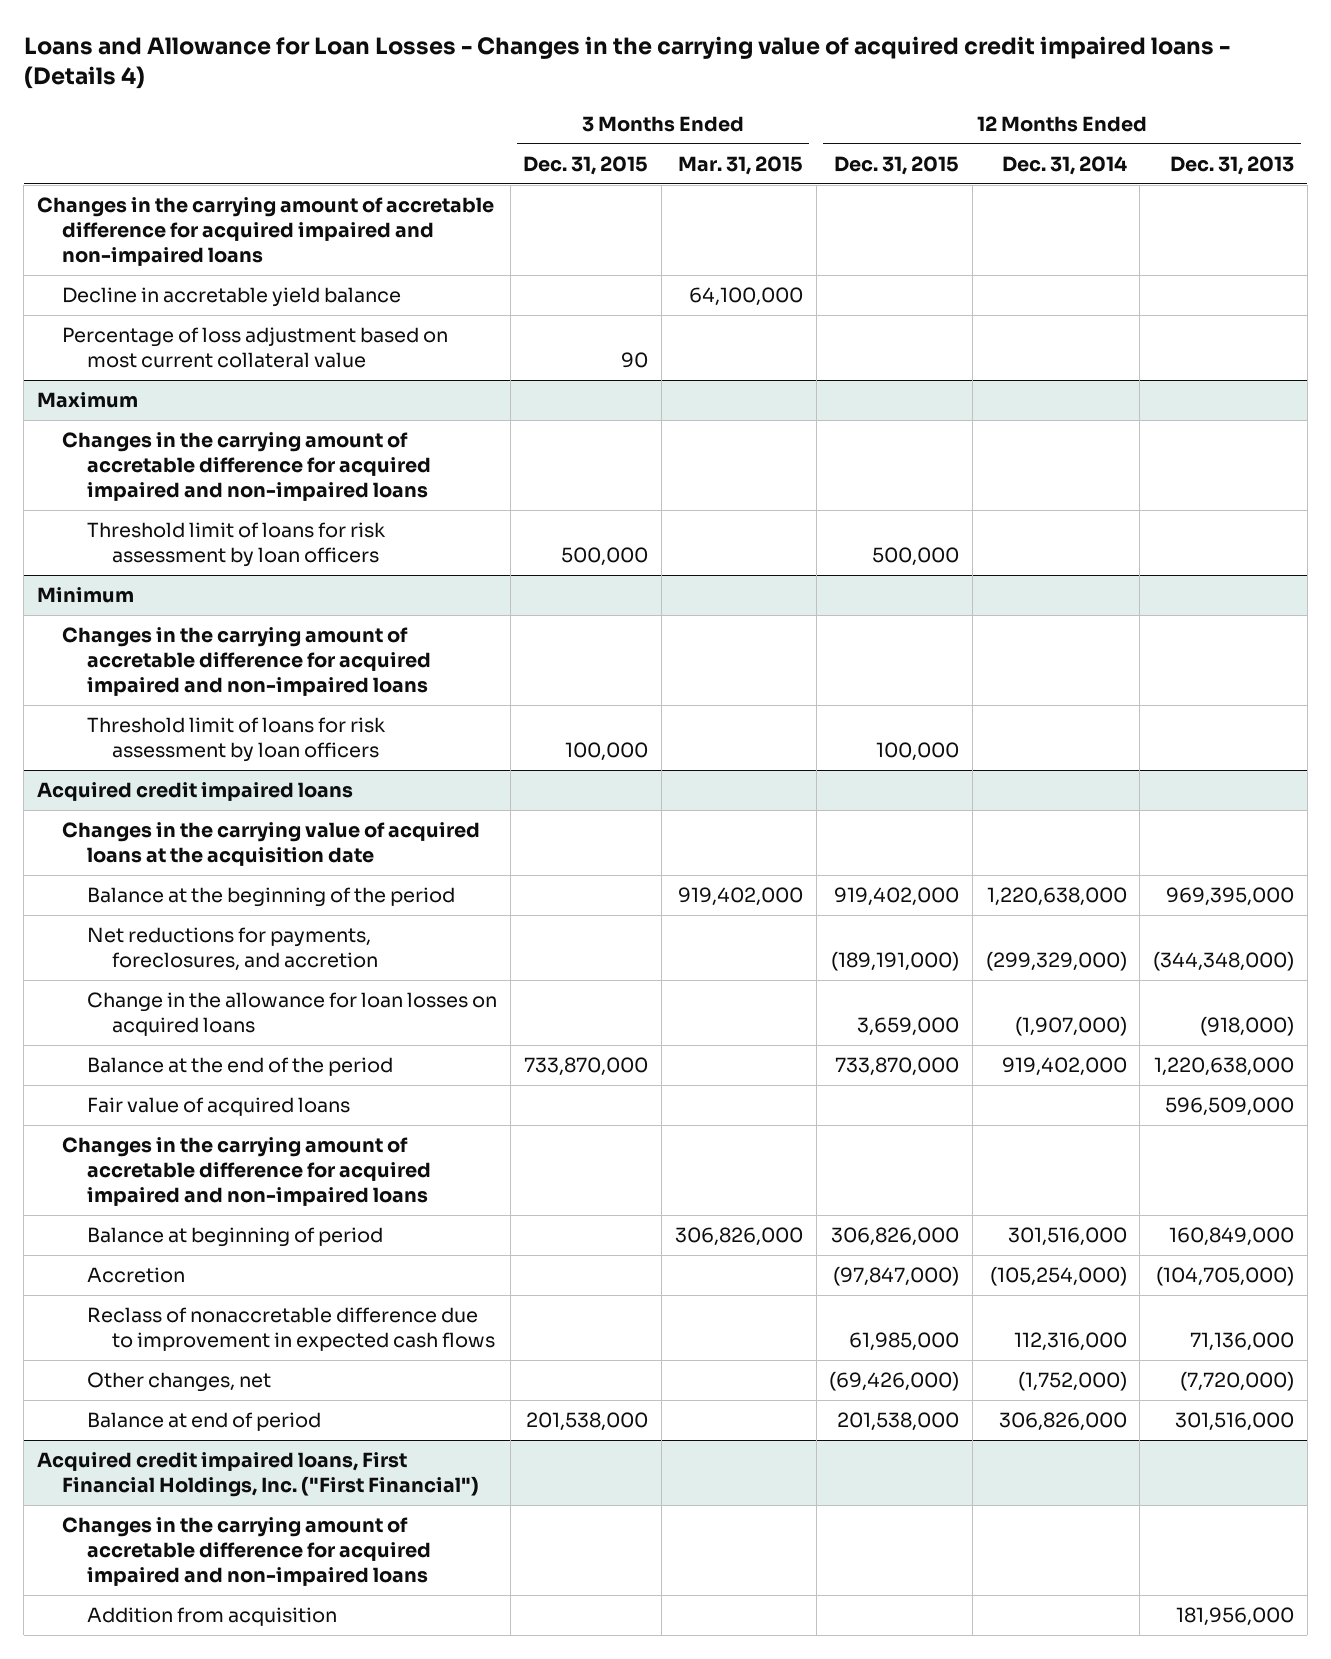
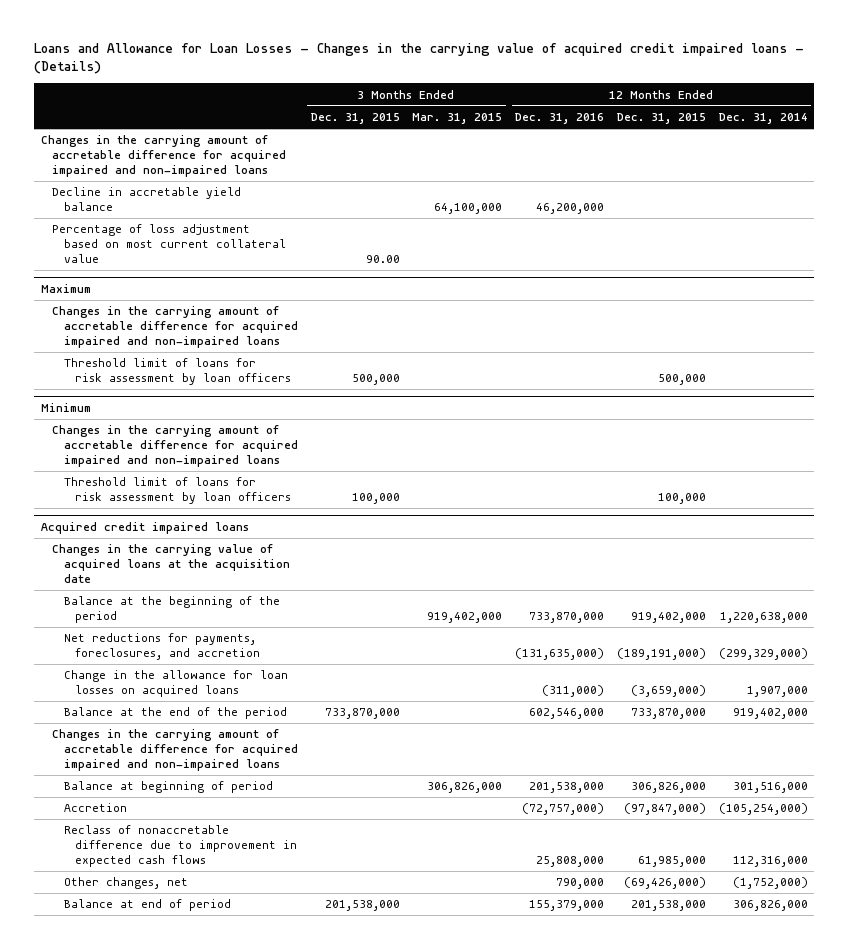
- Loans and Allowance for Loan Losses - Changes in the carrying value of acquired credit impaired loans - (Details 4)
+ Loans and Allowance for Loan Losses - Changes in the carrying value of acquired credit impaired loans - (Details)
- | 3 Months Ended Dec. 31, 2015 | 3 Months Ended Mar. 31, 2015 | 12 Months Ended Dec. 31, 2015 | 12 Months Ended Dec. 31, 2014 | 12 Months Ended Dec. 31, 2013
+ | 3 Months Ended Dec. 31, 2015 | 3 Months Ended Mar. 31, 2015 | 12 Months Ended Dec. 31, 2016 | 12 Months Ended Dec. 31, 2015 | 12 Months Ended Dec. 31, 2014
- Percentage of loss adjustment based on most current collateral value | 90 | | | |
+ Percentage of loss adjustment based on most current collateral value | 90.00 | | | |
@ Acquired credit impaired loans
- Change in the allowance for loan losses on acquired loans | | | 3,659,000 | (1,907,000) | (918,000)
+ Change in the allowance for loan losses on acquired loans | | | (311,000) | (3,659,000) | 1,907,000
- Fair value of acquired loans | | | | | 596,509,000
- Acquired credit impaired loans, First Financial Holdings, Inc. ("First Financial")
- Changes in the carrying amount of accretable difference for acquired impaired and non-impaired loans
- Addition from acquisition | | | | | 181,956,000

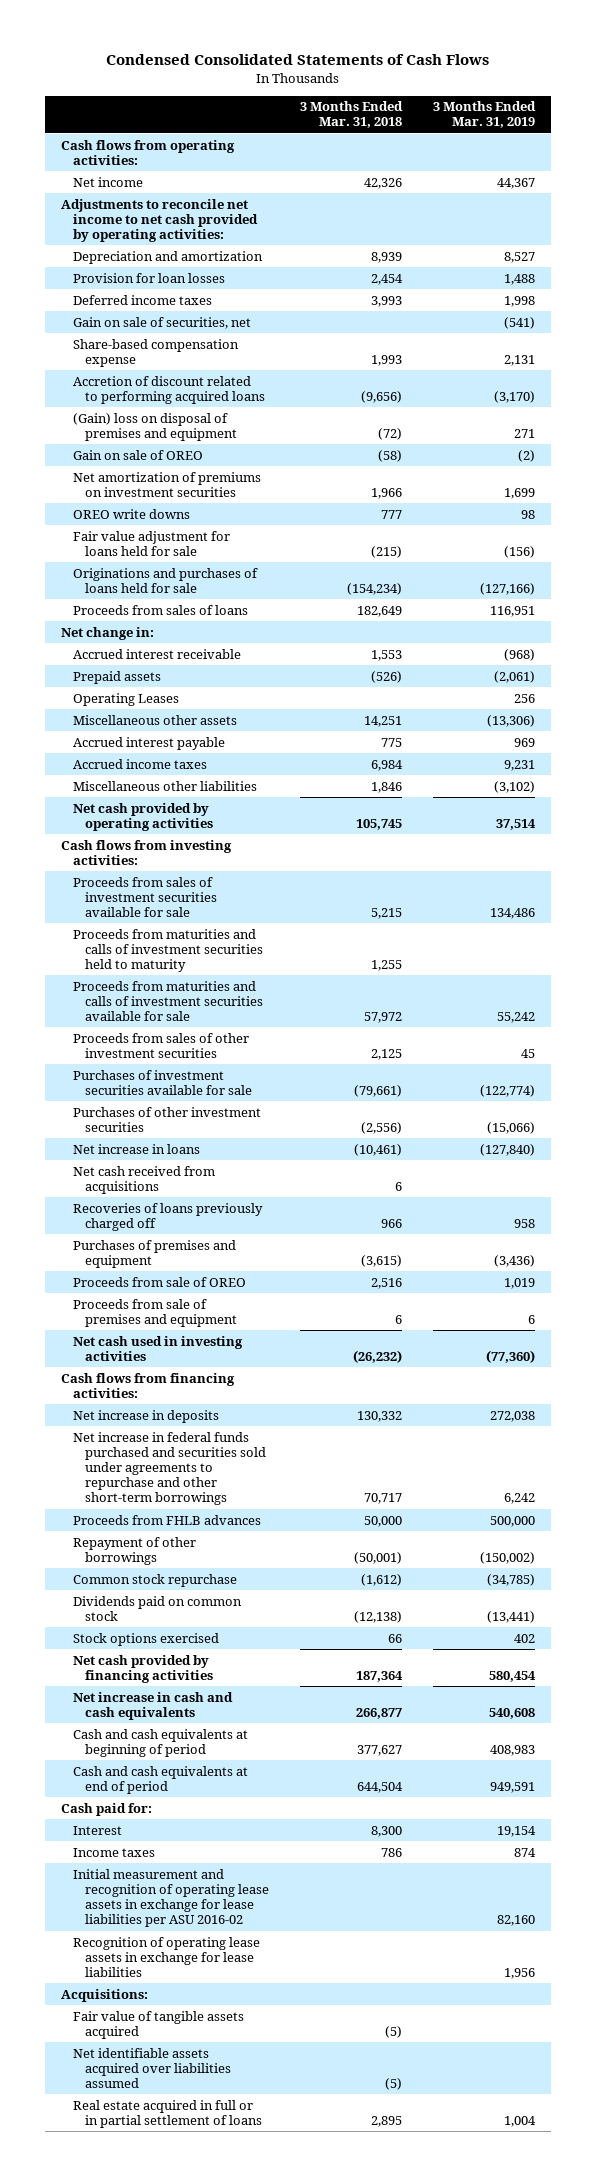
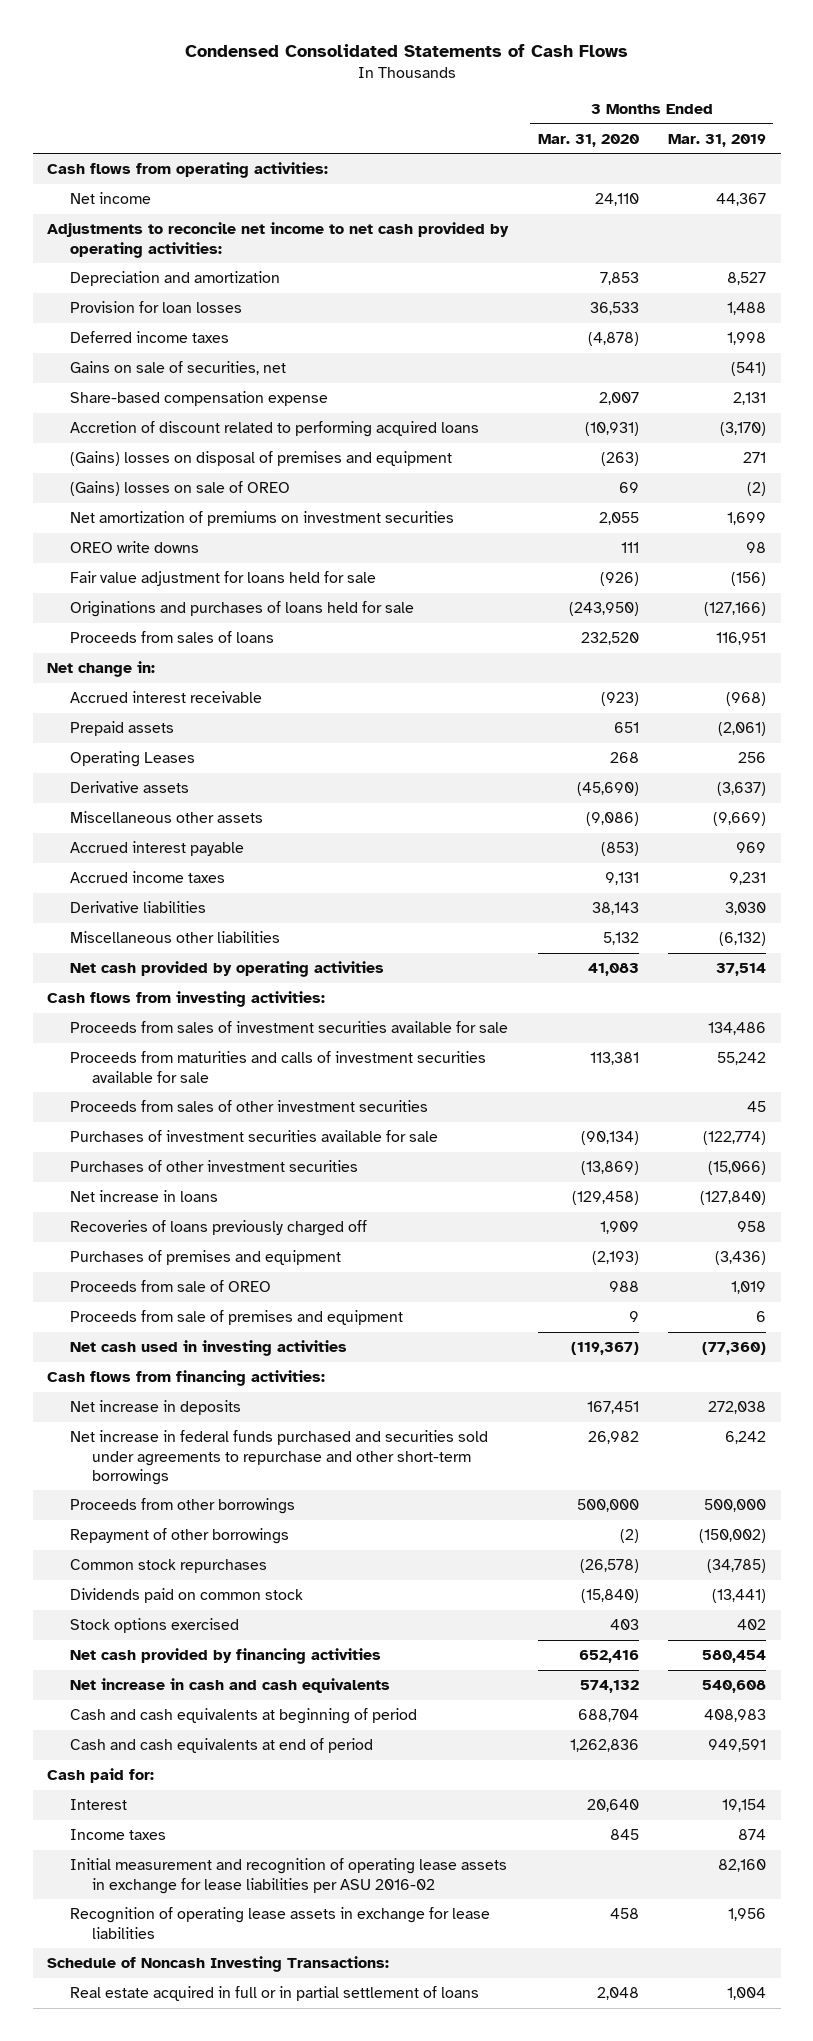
- | 3 Months Ended Mar. 31, 2018 | 3 Months Ended Mar. 31, 2019
+ | 3 Months Ended Mar. 31, 2020 | 3 Months Ended Mar. 31, 2019
- Gain on sale of securities, net | | (541)
+ Gains on sale of securities, net | | (541)
- (Gain) loss on disposal of premises and equipment | (72) | 271
- Gain on sale of OREO | (58) | (2)
+ (Gains) losses on disposal of premises and equipment | (263) | 271
+ (Gains) losses on sale of OREO | 69 | (2)
- Miscellaneous other assets | 14,251 | (13,306)
+ Derivative assets | (45,690) | (3,637)
+ Miscellaneous other assets | (9,086) | (9,669)
- Miscellaneous other liabilities | 1,846 | (3,102)
+ Derivative liabilities | 38,143 | 3,030
+ Miscellaneous other liabilities | 5,132 | (6,132)
- Proceeds from maturities and calls of investment securities held to maturity | 1,255 |
- Net cash received from acquisitions | 6 |
- Proceeds from FHLB advances | 50,000 | 500,000
+ Proceeds from other borrowings | 500,000 | 500,000
- Common stock repurchase | (1,612) | (34,785)
+ Common stock repurchases | (26,578) | (34,785)
- Acquisitions:
- Fair value of tangible assets acquired | (5) |
- Net identifiable assets acquired over liabilities assumed | (5) |
+ Schedule of Noncash Investing Transactions:

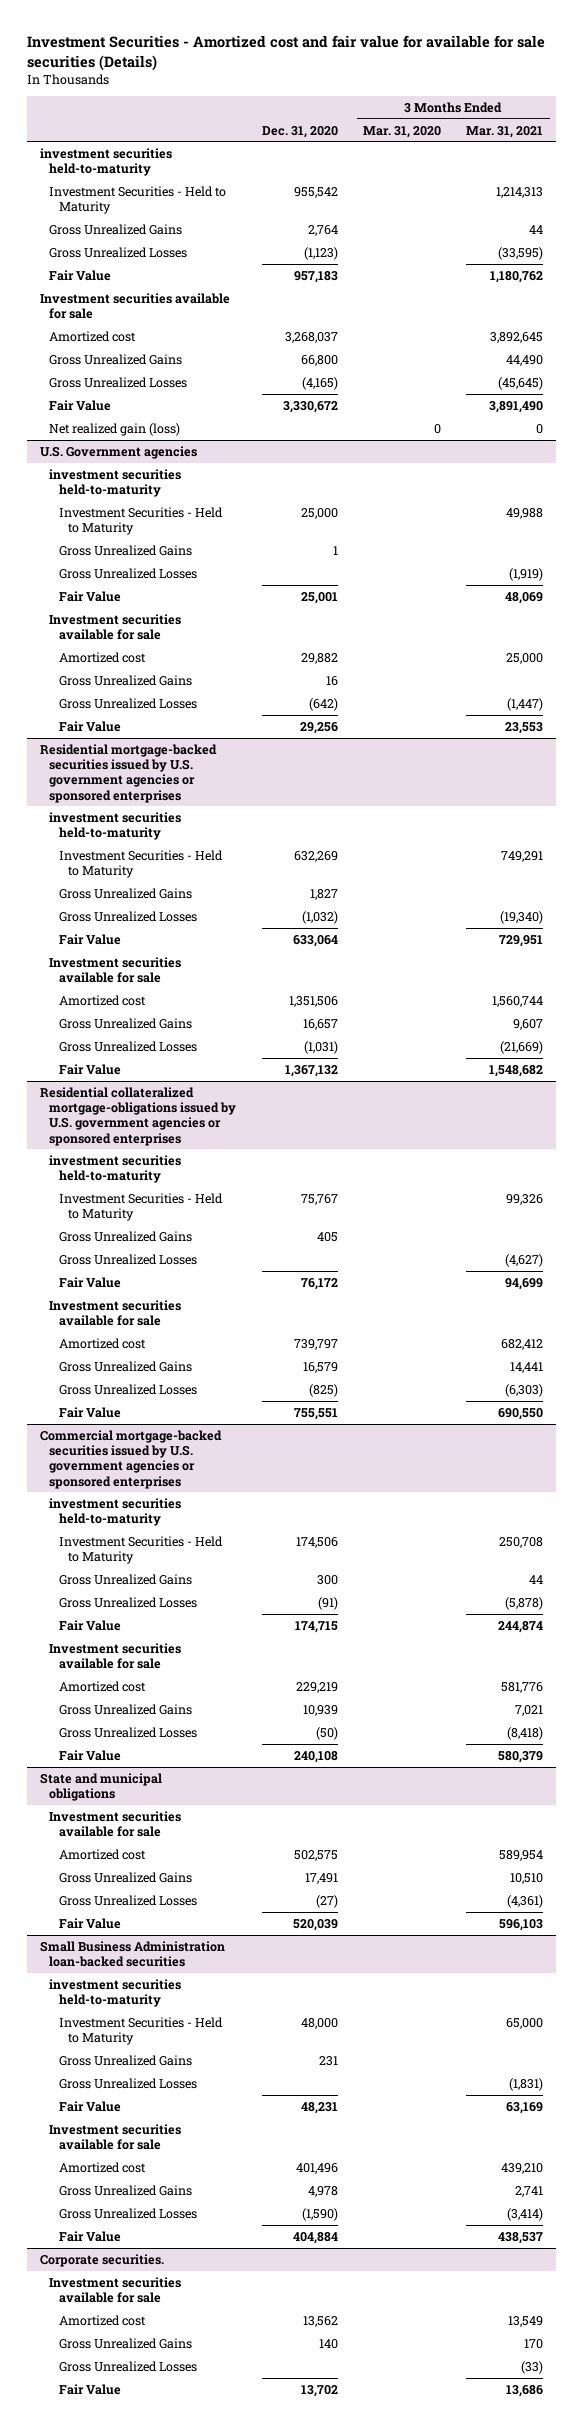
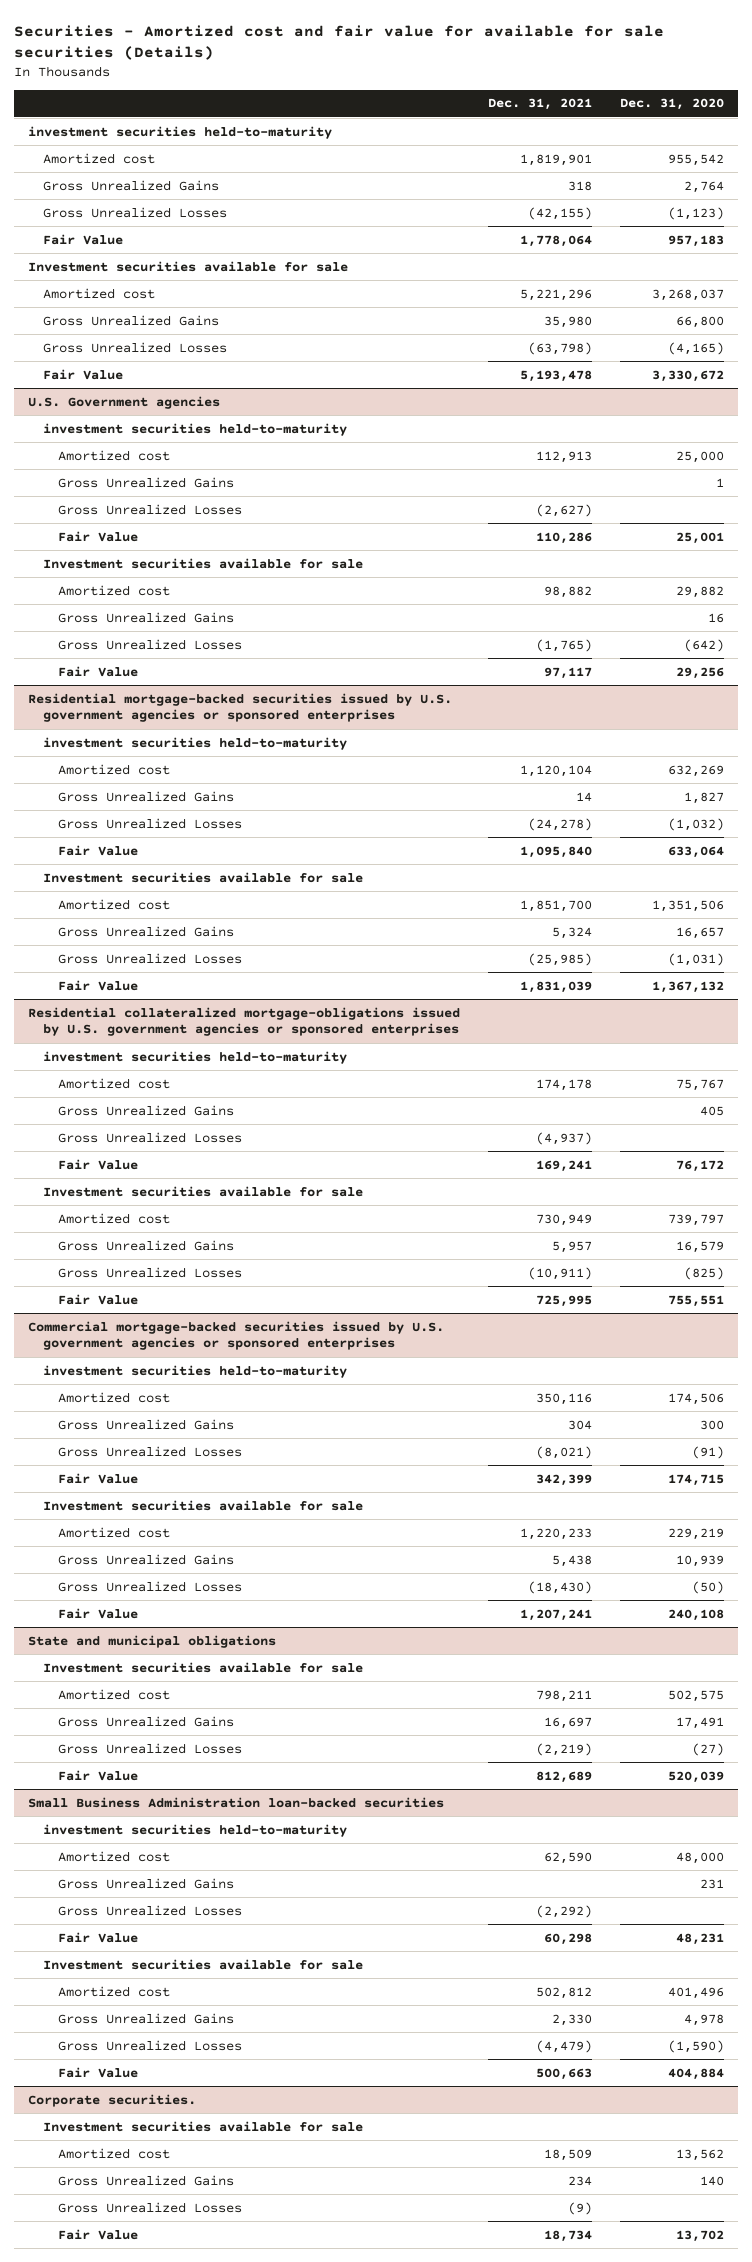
- Investment Securities - Amortized cost and fair value for available for sale securities (Details)
+ Securities - Amortized cost and fair value for available for sale securities (Details)
- | Dec. 31, 2020 | 3 Months Ended Mar. 31, 2020 | 3 Months Ended Mar. 31, 2021
+ | Dec. 31, 2021 | Dec. 31, 2020
- Investment Securities - Held to Maturity | 955,542 | | 1,214,313
+ Amortized cost | 1,819,901 | 955,542
- Net realized gain (loss) | | 0 | 0
@ U.S. Government agencies
- Investment Securities - Held to Maturity | 25,000 | | 49,988
+ Amortized cost | 112,913 | 25,000
@ Residential mortgage-backed securities issued by U.S. government agencies or sponsored enterprises
- Investment Securities - Held to Maturity | 632,269 | | 749,291
+ Amortized cost | 1,120,104 | 632,269
@ Residential collateralized mortgage-obligations issued by U.S. government agencies or sponsored enterprises
- Investment Securities - Held to Maturity | 75,767 | | 99,326
+ Amortized cost | 174,178 | 75,767
@ Commercial mortgage-backed securities issued by U.S. government agencies or sponsored enterprises
- Investment Securities - Held to Maturity | 174,506 | | 250,708
+ Amortized cost | 350,116 | 174,506
@ Small Business Administration loan-backed securities
- Investment Securities - Held to Maturity | 48,000 | | 65,000
+ Amortized cost | 62,590 | 48,000

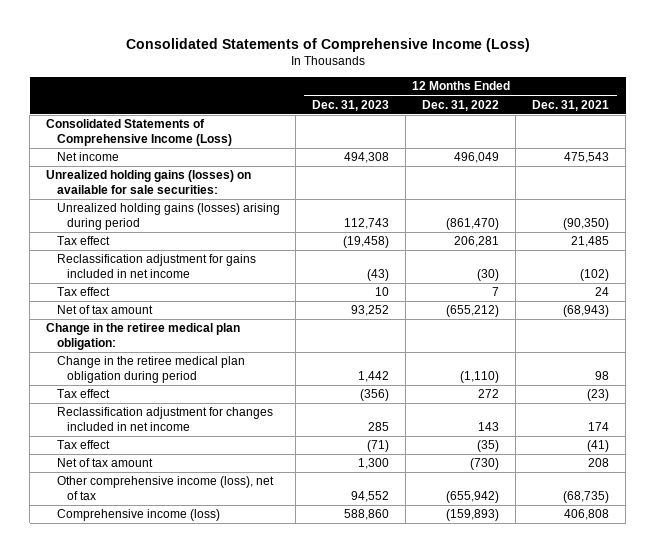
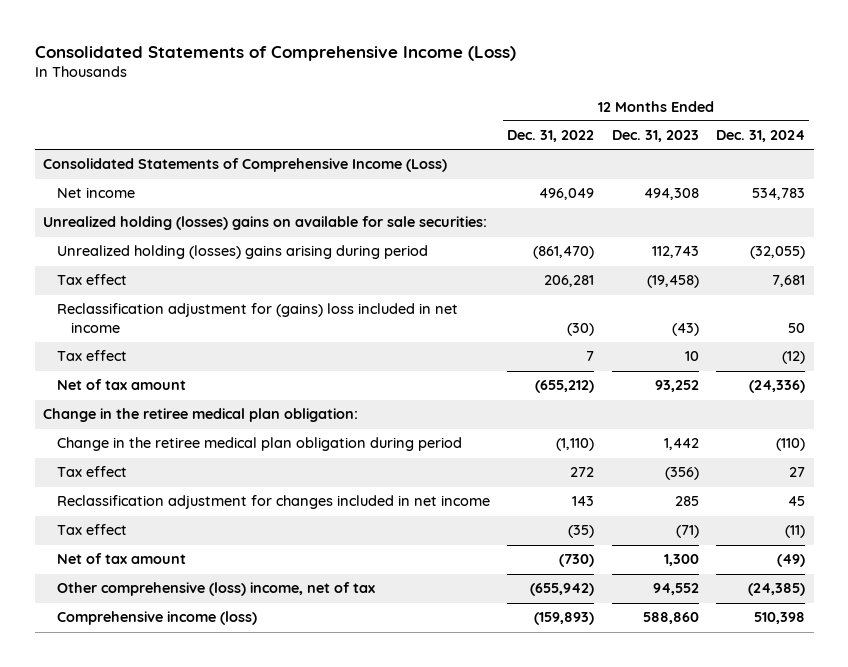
- | 12 Months Ended Dec. 31, 2023 | 12 Months Ended Dec. 31, 2022 | 12 Months Ended Dec. 31, 2021
+ | 12 Months Ended Dec. 31, 2022 | 12 Months Ended Dec. 31, 2023 | 12 Months Ended Dec. 31, 2024
- Unrealized holding gains (losses) on available for sale securities:
- Unrealized holding gains (losses) arising during period | 112,743 | (861,470) | (90,350)
+ Unrealized holding (losses) gains on available for sale securities:
+ Unrealized holding (losses) gains arising during period | (861,470) | 112,743 | (32,055)
- Reclassification adjustment for gains included in net income | (43) | (30) | (102)
+ Reclassification adjustment for (gains) loss included in net income | (30) | (43) | 50
- Other comprehensive income (loss), net of tax | 94,552 | (655,942) | (68,735)
+ Other comprehensive (loss) income, net of tax | (655,942) | 94,552 | (24,385)

